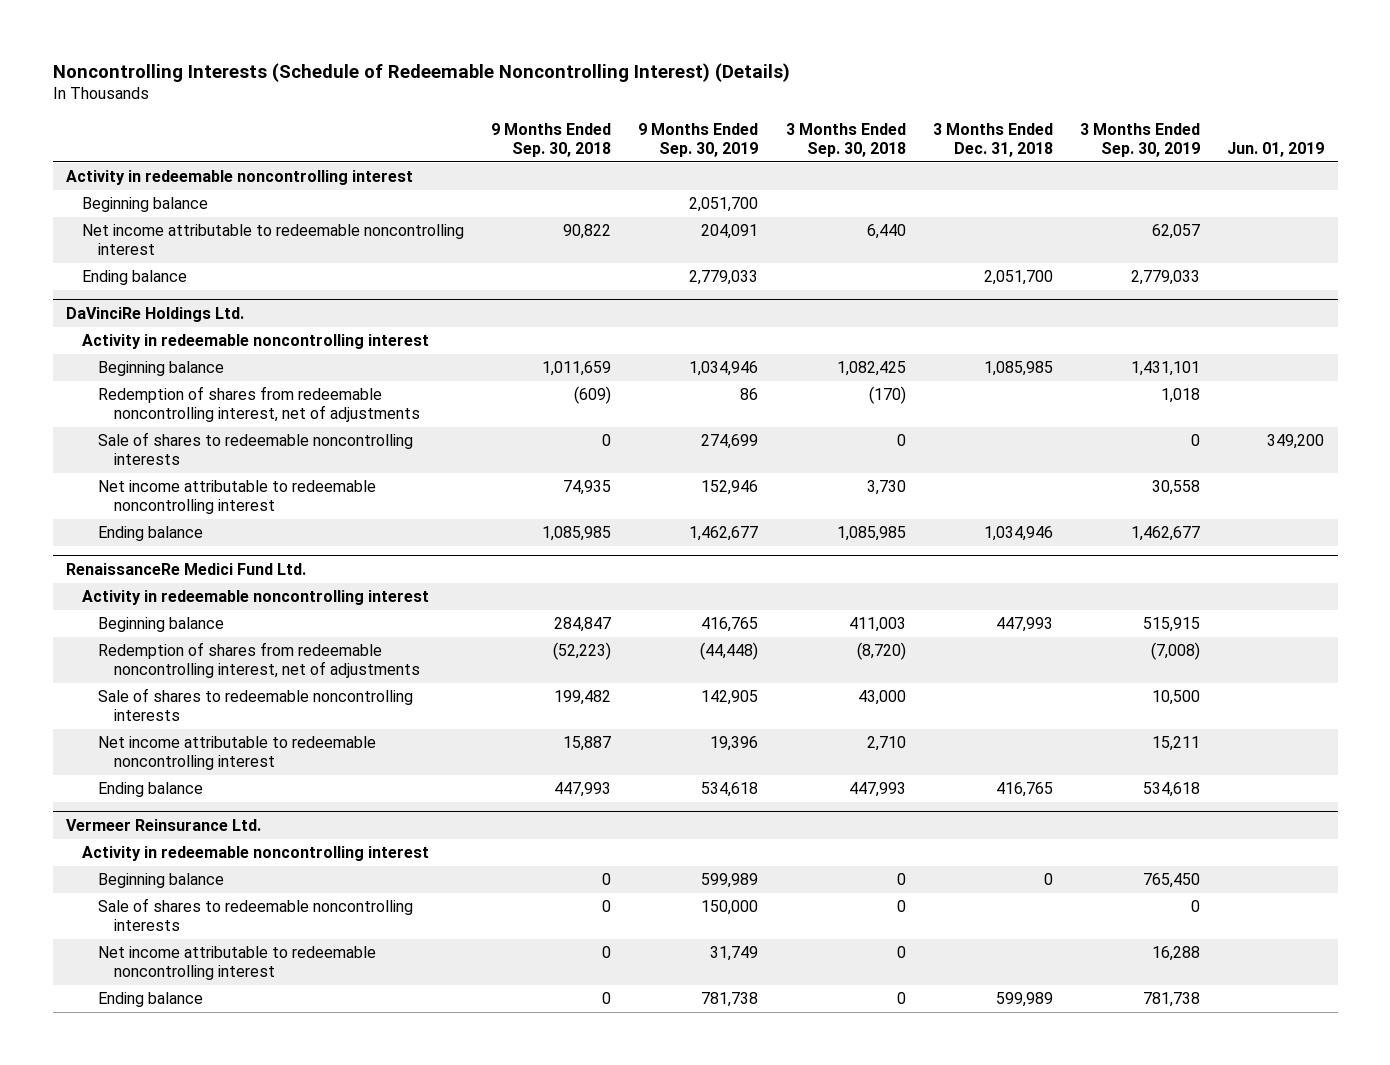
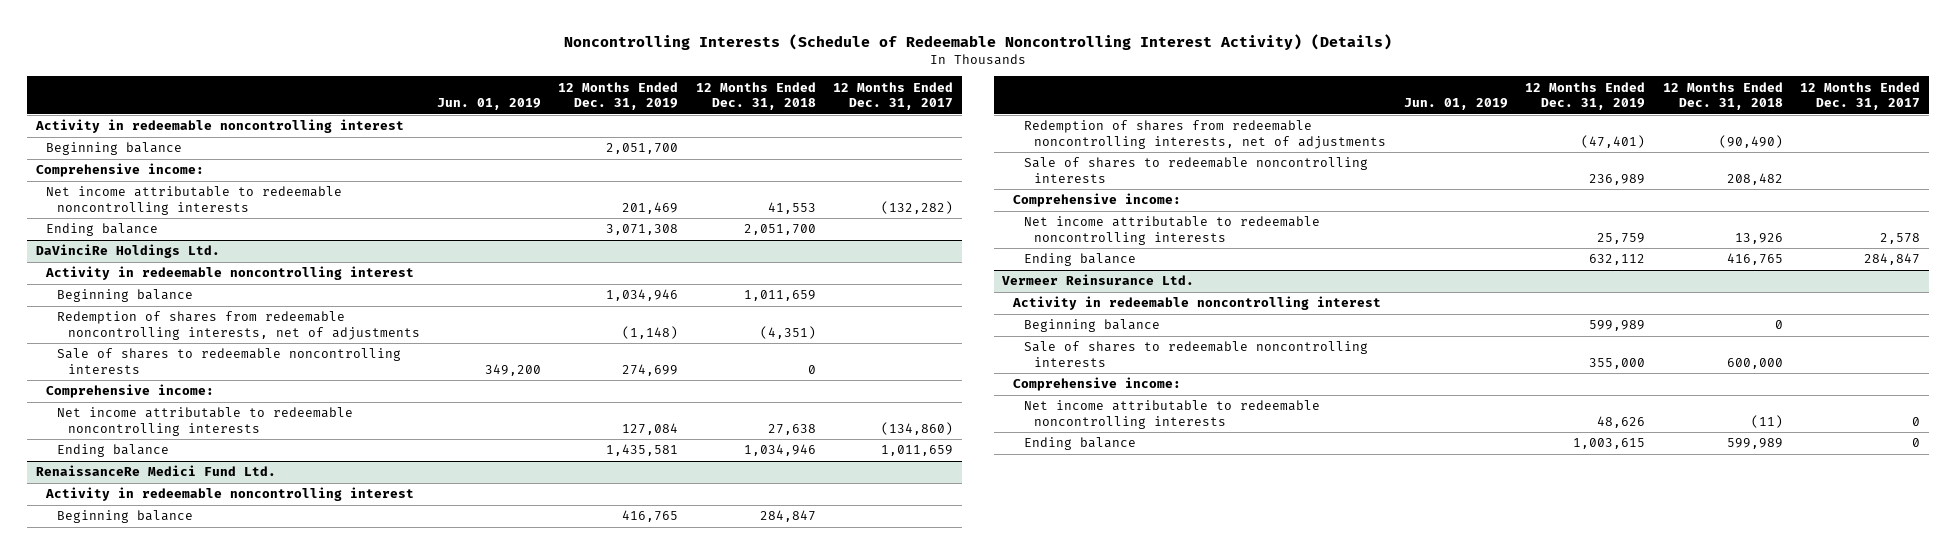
- Noncontrolling Interests (Schedule of Redeemable Noncontrolling Interest) (Details)
+ Noncontrolling Interests (Schedule of Redeemable Noncontrolling Interest Activity) (Details)
- | 9 Months Ended Sep. 30, 2018 | 9 Months Ended Sep. 30, 2019 | 3 Months Ended Sep. 30, 2018 | 3 Months Ended Dec. 31, 2018 | 3 Months Ended Sep. 30, 2019 | Jun. 01, 2019
+ | Jun. 01, 2019 | 12 Months Ended Dec. 31, 2019 | 12 Months Ended Dec. 31, 2018 | 12 Months Ended Dec. 31, 2017
- Net income attributable to redeemable noncontrolling interest | 90,822 | 204,091 | 6,440 | | 62,057 |
+ Comprehensive income:
+ Net income attributable to redeemable noncontrolling interests | | 201,469 | 41,553 | (132,282)
@ DaVinciRe Holdings Ltd.
- Redemption of shares from redeemable noncontrolling interest, net of adjustments | (609) | 86 | (170) | | 1,018 |
+ Redemption of shares from redeemable noncontrolling interests, net of adjustments | | (1,148) | (4,351) |
- Net income attributable to redeemable noncontrolling interest | 74,935 | 152,946 | 3,730 | | 30,558 |
+ Comprehensive income:
+ Net income attributable to redeemable noncontrolling interests | | 127,084 | 27,638 | (134,860)
@ RenaissanceRe Medici Fund Ltd.
- Redemption of shares from redeemable noncontrolling interest, net of adjustments | (52,223) | (44,448) | (8,720) | | (7,008) |
+ Redemption of shares from redeemable noncontrolling interests, net of adjustments | | (47,401) | (90,490) |
- Net income attributable to redeemable noncontrolling interest | 15,887 | 19,396 | 2,710 | | 15,211 |
+ Comprehensive income:
+ Net income attributable to redeemable noncontrolling interests | | 25,759 | 13,926 | 2,578
@ Vermeer Reinsurance Ltd.
- Net income attributable to redeemable noncontrolling interest | 0 | 31,749 | 0 | | 16,288 |
+ Comprehensive income:
+ Net income attributable to redeemable noncontrolling interests | | 48,626 | (11) | 0

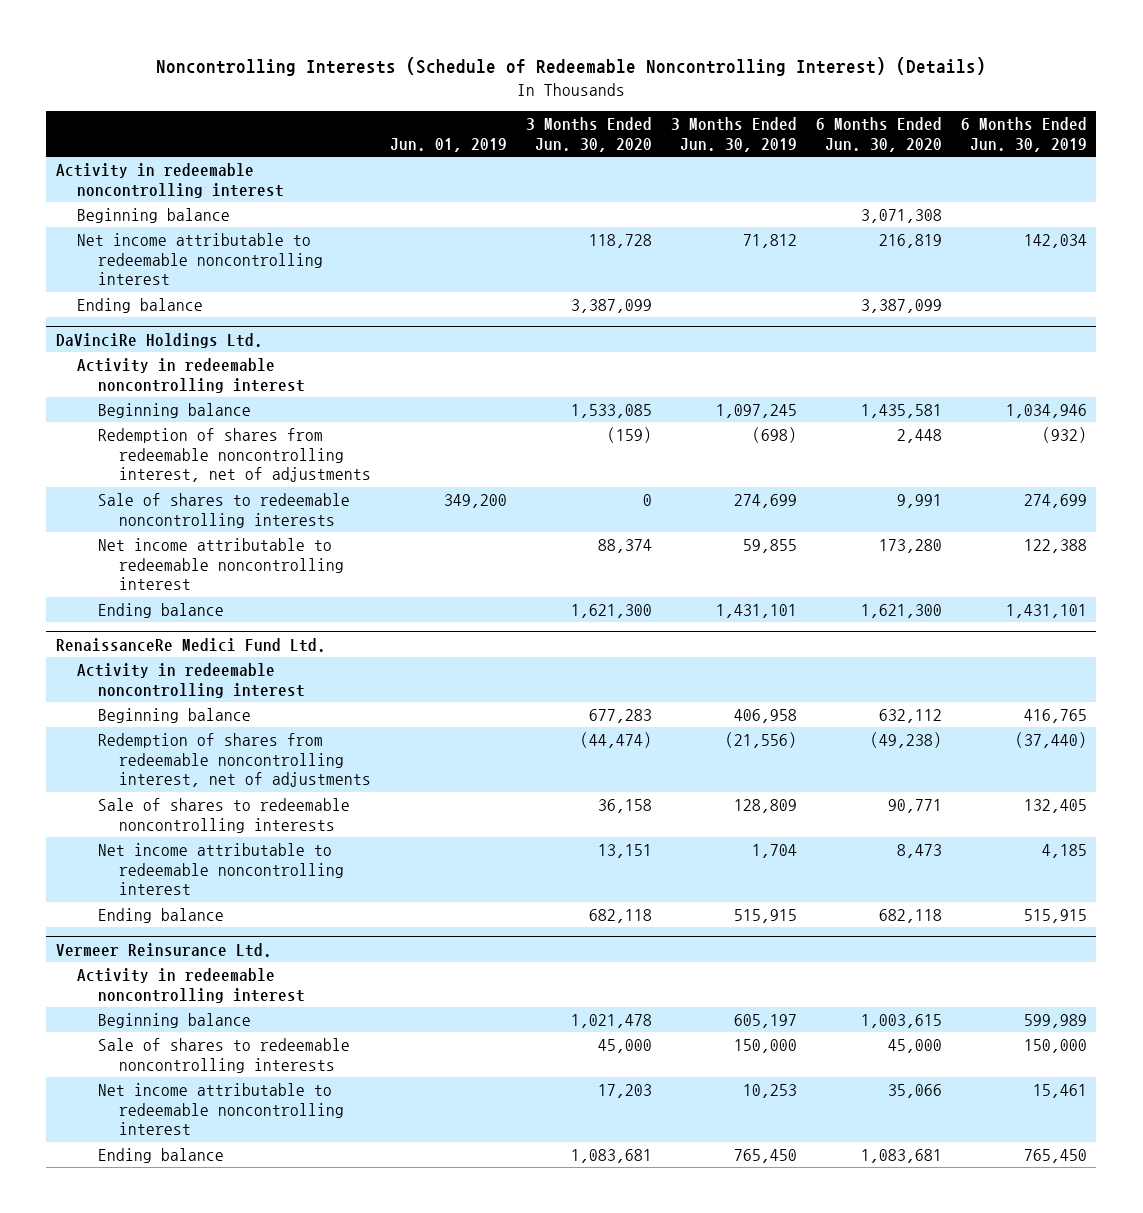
- Noncontrolling Interests (Schedule of Redeemable Noncontrolling Interest Activity) (Details)
+ Noncontrolling Interests (Schedule of Redeemable Noncontrolling Interest) (Details)
- | Jun. 01, 2019 | 12 Months Ended Dec. 31, 2019 | 12 Months Ended Dec. 31, 2018 | 12 Months Ended Dec. 31, 2017
+ | Jun. 01, 2019 | 3 Months Ended Jun. 30, 2020 | 3 Months Ended Jun. 30, 2019 | 6 Months Ended Jun. 30, 2020 | 6 Months Ended Jun. 30, 2019
- Comprehensive income:
- Net income attributable to redeemable noncontrolling interests | | 201,469 | 41,553 | (132,282)
+ Net income attributable to redeemable noncontrolling interest | | 118,728 | 71,812 | 216,819 | 142,034
@ DaVinciRe Holdings Ltd.
- Redemption of shares from redeemable noncontrolling interests, net of adjustments | | (1,148) | (4,351) |
+ Redemption of shares from redeemable noncontrolling interest, net of adjustments | | (159) | (698) | 2,448 | (932)
- Comprehensive income:
- Net income attributable to redeemable noncontrolling interests | | 127,084 | 27,638 | (134,860)
+ Net income attributable to redeemable noncontrolling interest | | 88,374 | 59,855 | 173,280 | 122,388
@ RenaissanceRe Medici Fund Ltd.
- Redemption of shares from redeemable noncontrolling interests, net of adjustments | | (47,401) | (90,490) |
+ Redemption of shares from redeemable noncontrolling interest, net of adjustments | | (44,474) | (21,556) | (49,238) | (37,440)
- Comprehensive income:
- Net income attributable to redeemable noncontrolling interests | | 25,759 | 13,926 | 2,578
+ Net income attributable to redeemable noncontrolling interest | | 13,151 | 1,704 | 8,473 | 4,185
@ Vermeer Reinsurance Ltd.
- Comprehensive income:
- Net income attributable to redeemable noncontrolling interests | | 48,626 | (11) | 0
+ Net income attributable to redeemable noncontrolling interest | | 17,203 | 10,253 | 35,066 | 15,461

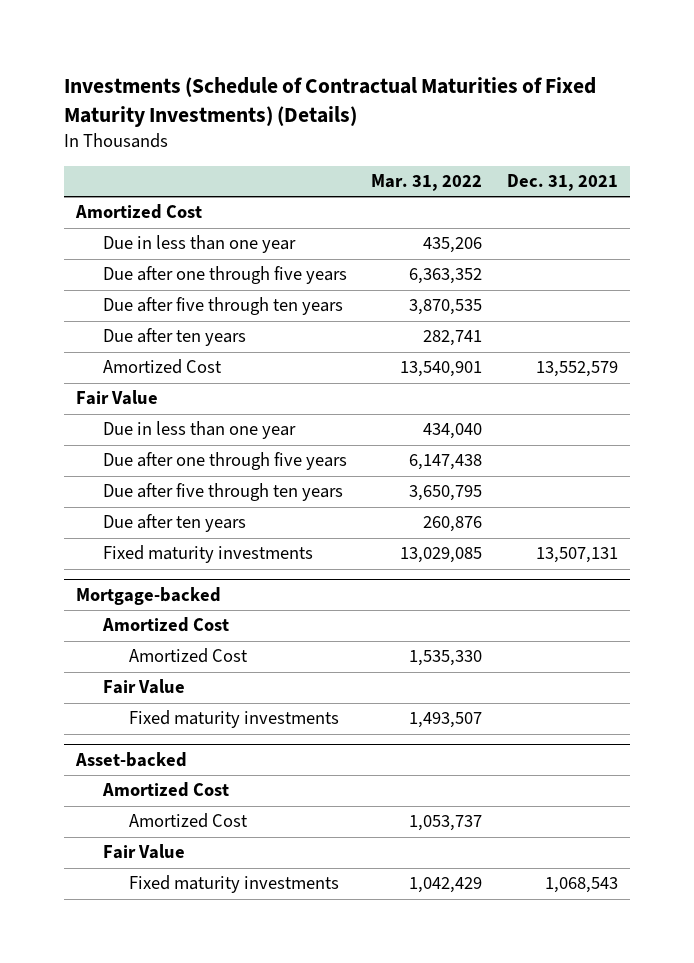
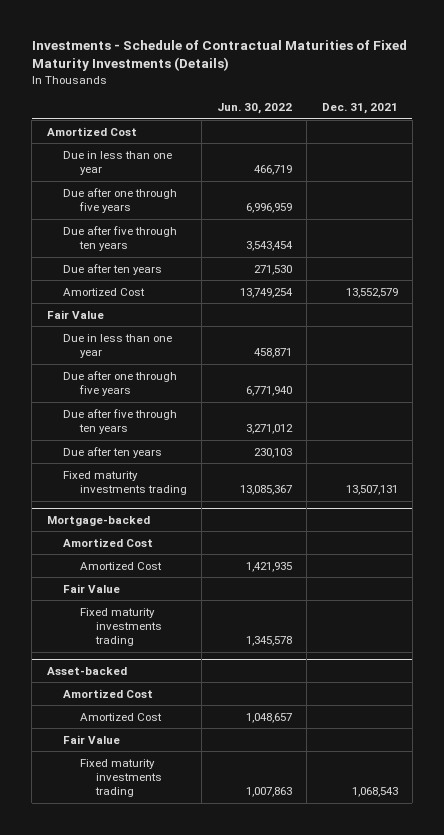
- Investments (Schedule of Contractual Maturities of Fixed Maturity Investments) (Details)
+ Investments - Schedule of Contractual Maturities of Fixed Maturity Investments (Details)
- | Mar. 31, 2022 | Dec. 31, 2021
+ | Jun. 30, 2022 | Dec. 31, 2021
- Fixed maturity investments | 13,029,085 | 13,507,131
+ Fixed maturity investments trading | 13,085,367 | 13,507,131
@ Mortgage-backed
- Fixed maturity investments | 1,493,507 |
+ Fixed maturity investments trading | 1,345,578 |
@ Asset-backed
- Fixed maturity investments | 1,042,429 | 1,068,543
+ Fixed maturity investments trading | 1,007,863 | 1,068,543

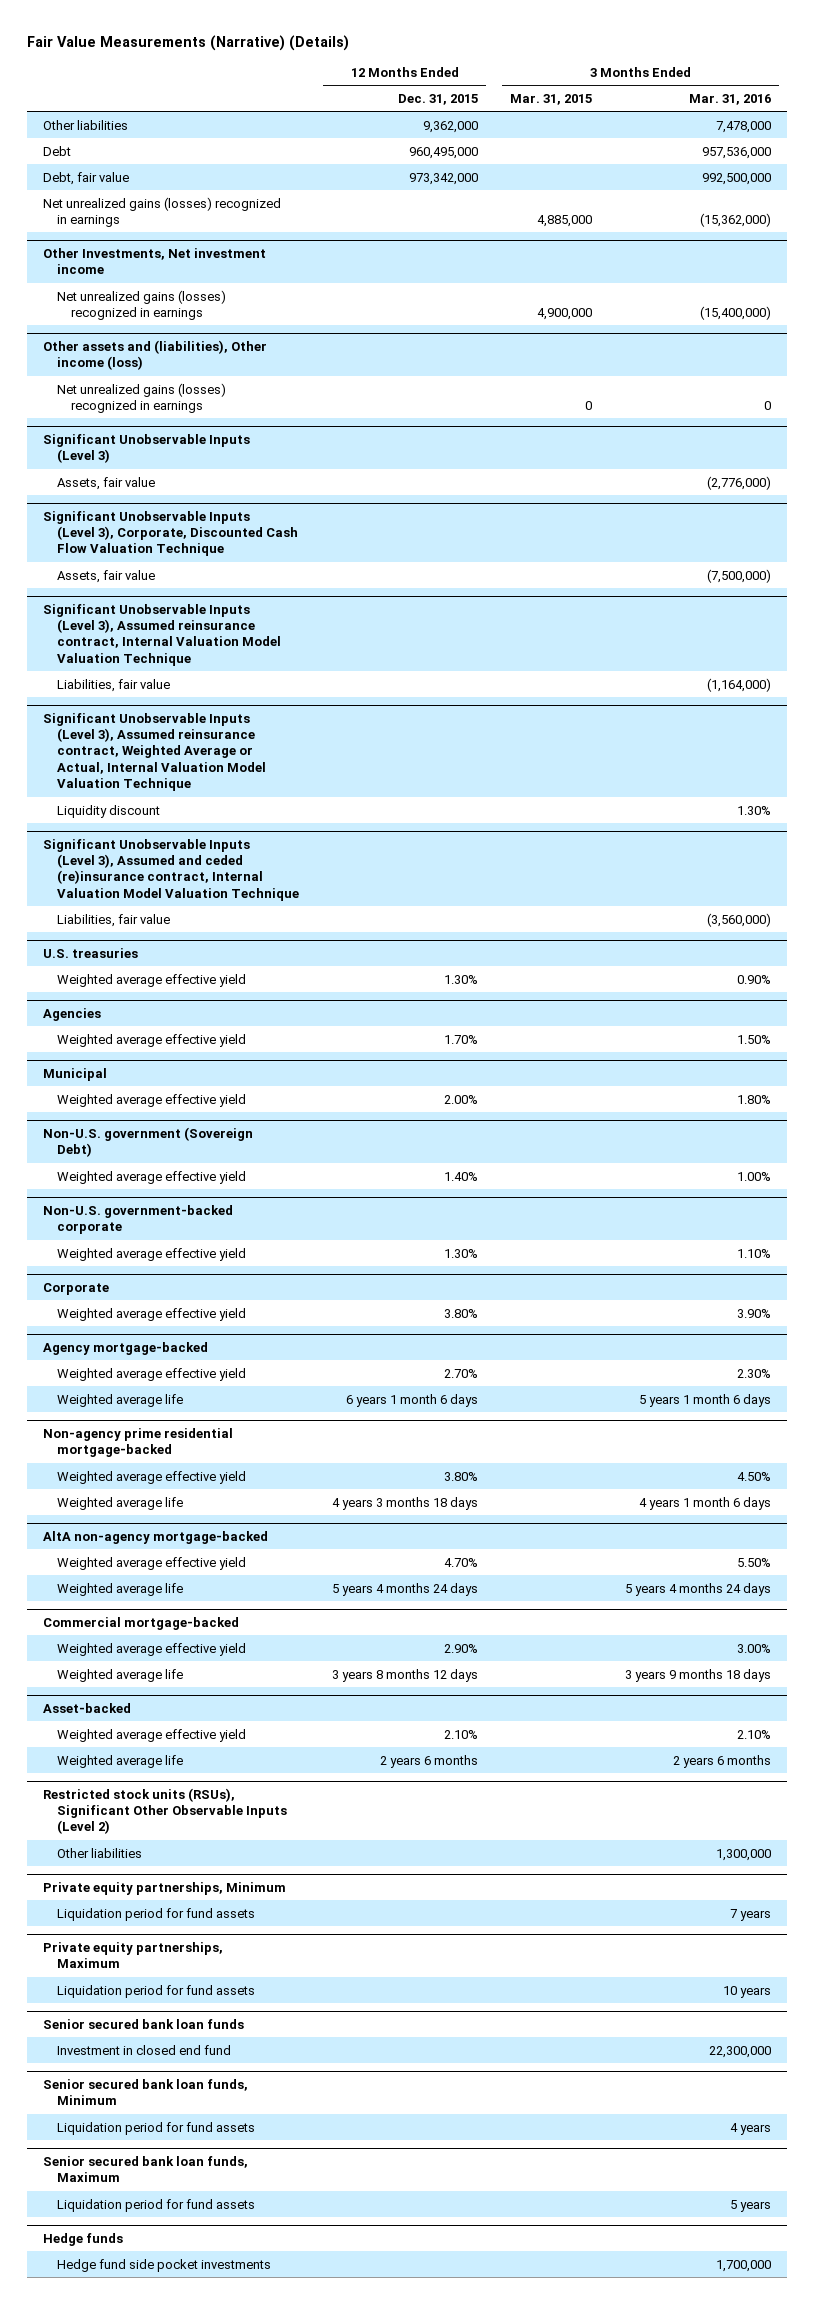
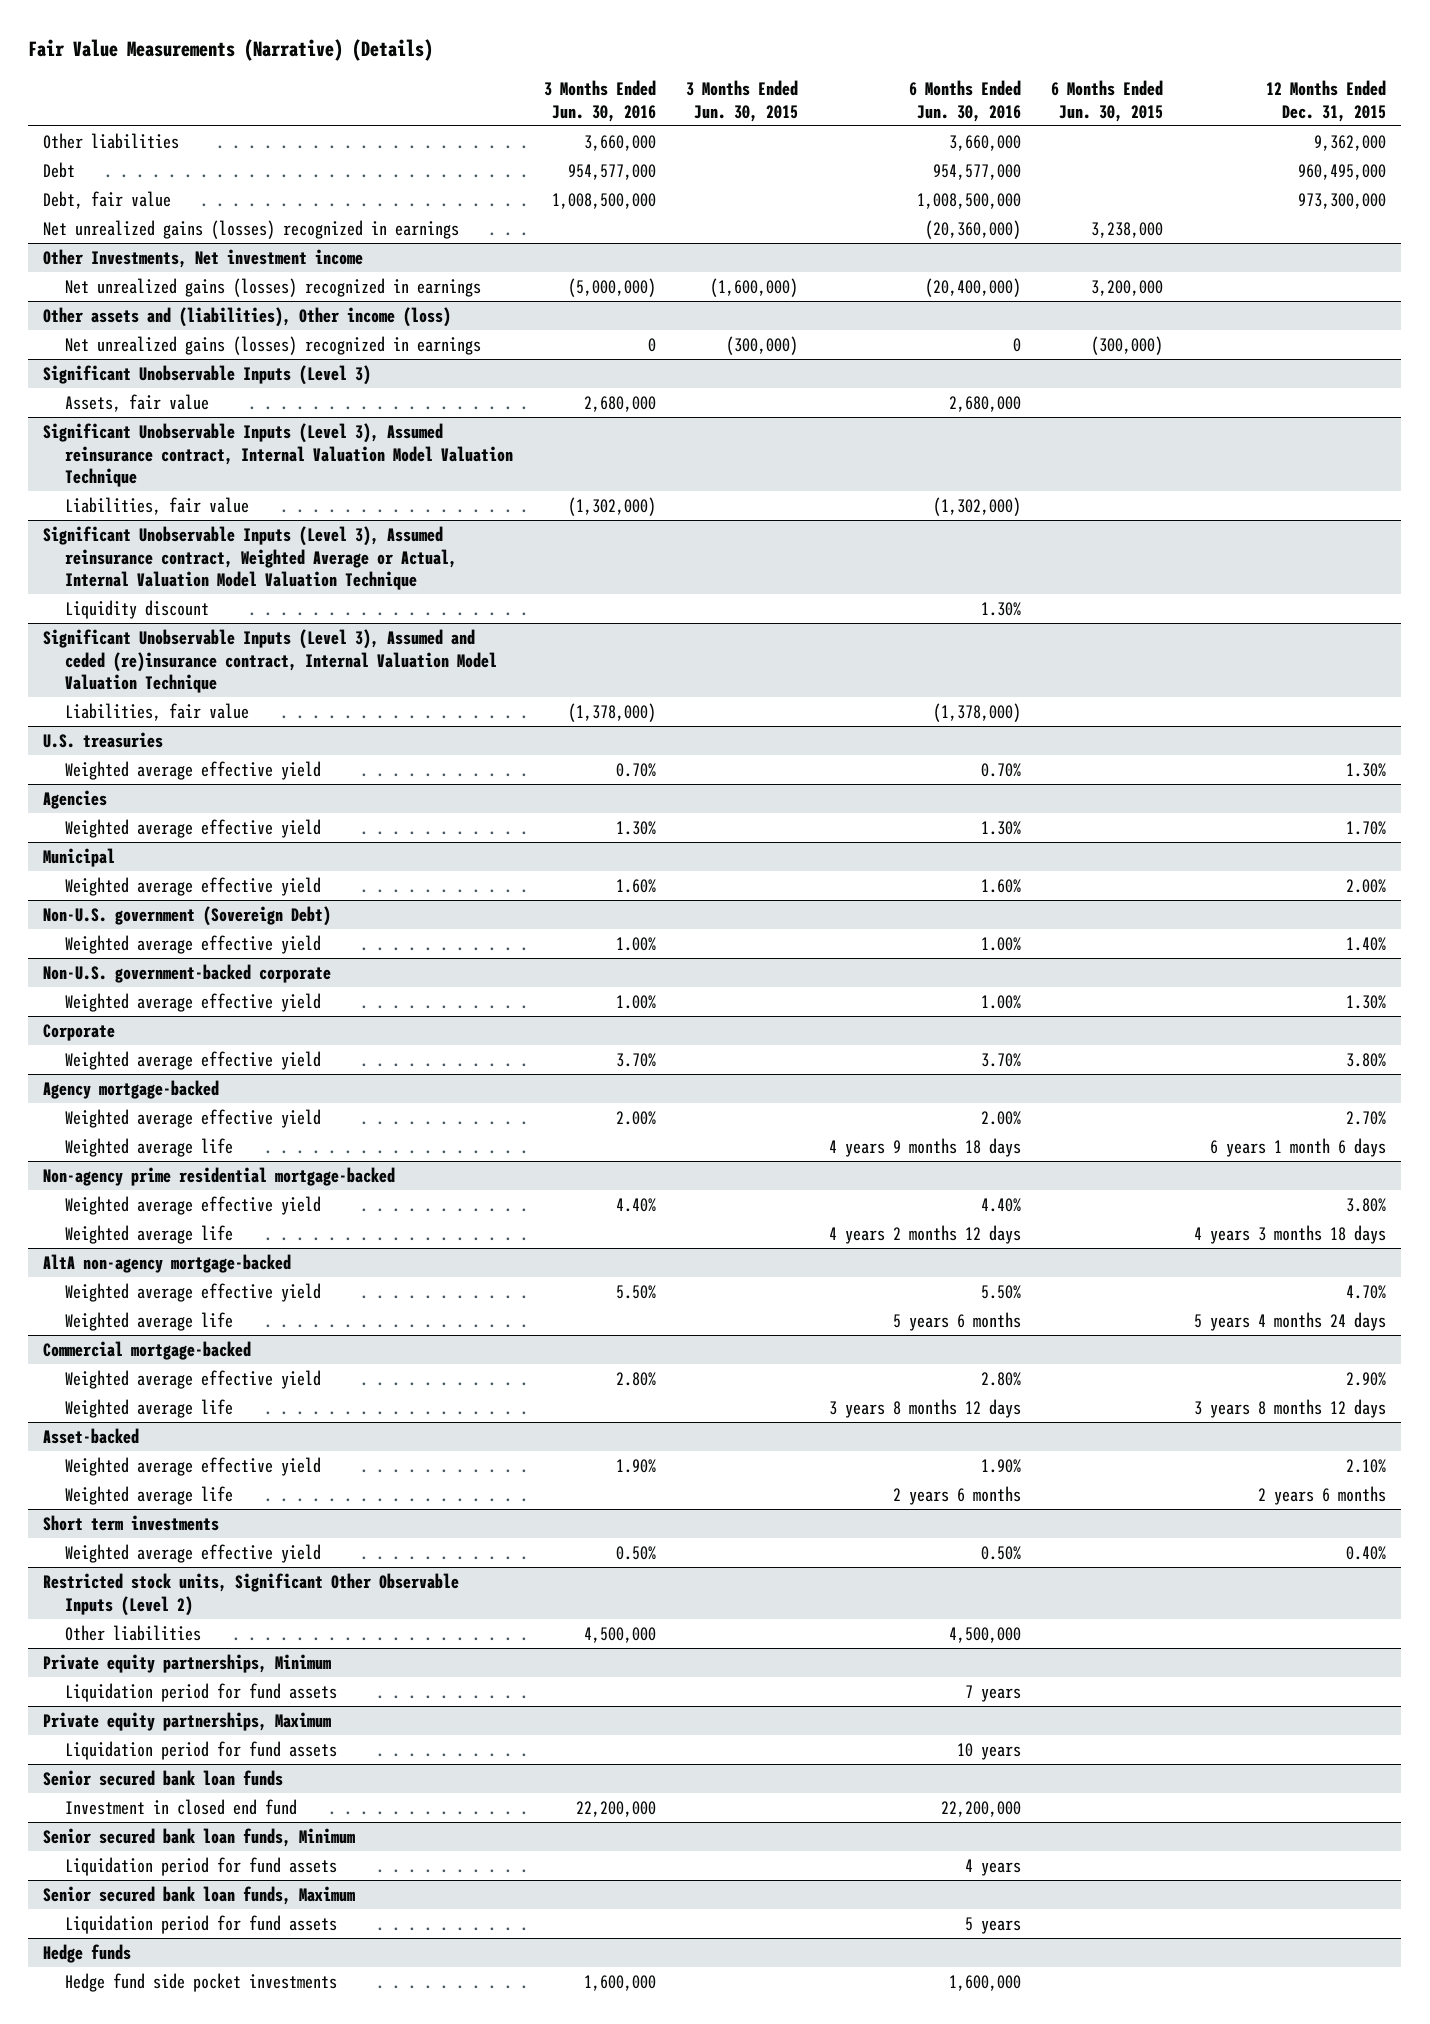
- | 12 Months Ended Dec. 31, 2015 | 3 Months Ended Mar. 31, 2015 | 3 Months Ended Mar. 31, 2016
+ | 3 Months Ended Jun. 30, 2016 | 3 Months Ended Jun. 30, 2015 | 6 Months Ended Jun. 30, 2016 | 6 Months Ended Jun. 30, 2015 | 12 Months Ended Dec. 31, 2015
- Debt, fair value | 973,342,000 | | 992,500,000
+ Debt, fair value | 1,008,500,000 | | 1,008,500,000 | | 973,300,000
- Significant Unobservable Inputs (Level 3), Corporate, Discounted Cash Flow Valuation Technique
- Assets, fair value | | | (7,500,000)
- Restricted stock units (RSUs), Significant Other Observable Inputs (Level 2)
+ Short term investments
+ Weighted average effective yield | 0.50% | | 0.50% | | 0.40%
+ Restricted stock units, Significant Other Observable Inputs (Level 2)

